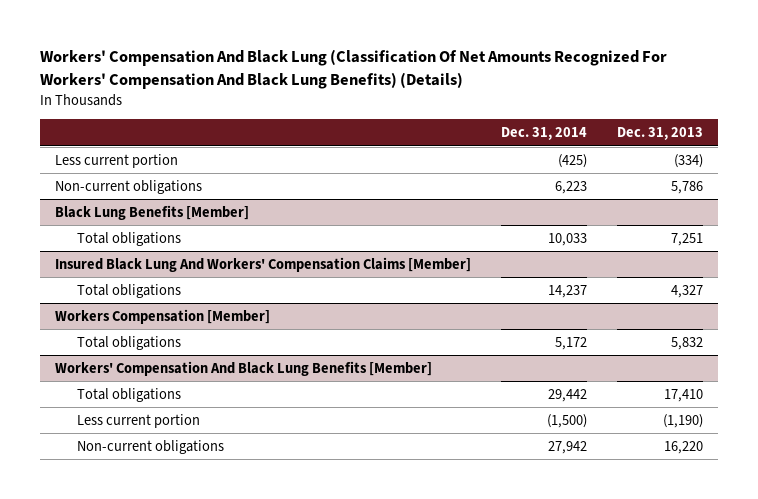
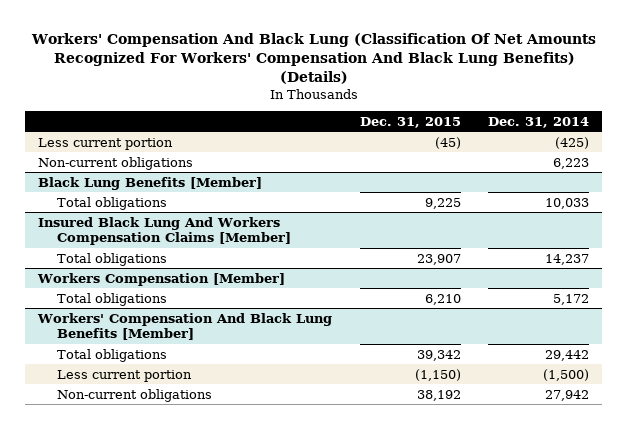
- | Dec. 31, 2014 | Dec. 31, 2013
+ | Dec. 31, 2015 | Dec. 31, 2014
- Insured Black Lung And Workers' Compensation Claims [Member]
+ Insured Black Lung And Workers Compensation Claims [Member]

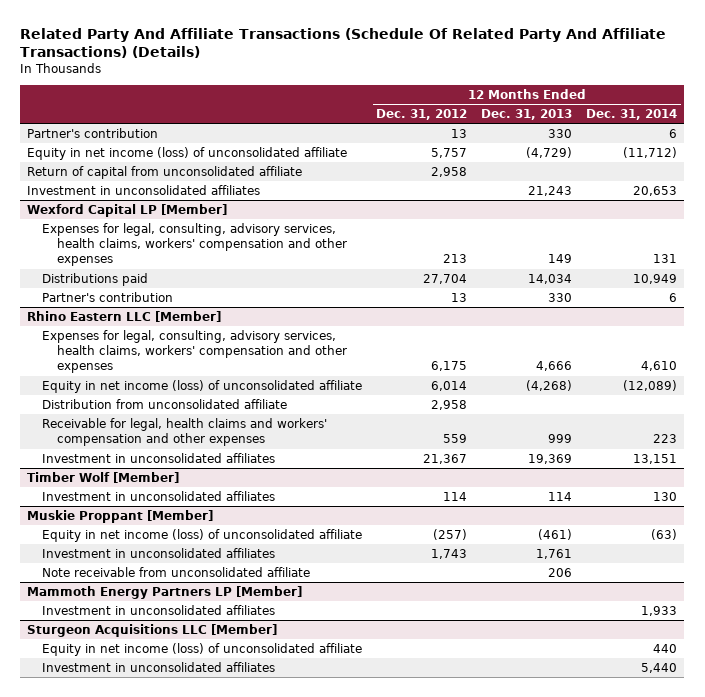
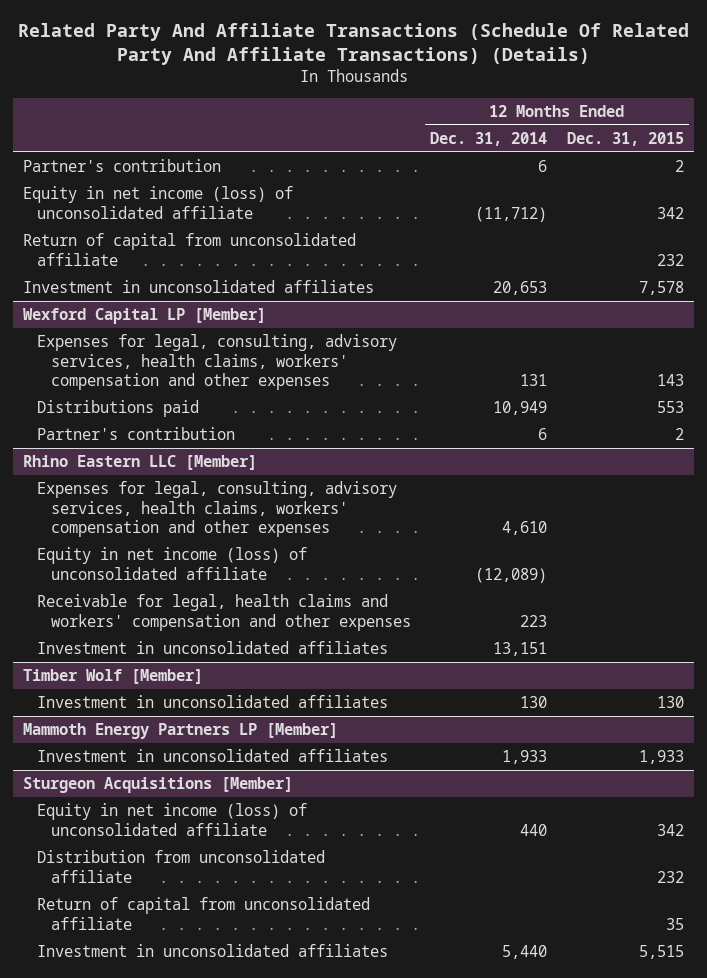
- | 12 Months Ended Dec. 31, 2012 | 12 Months Ended Dec. 31, 2013 | 12 Months Ended Dec. 31, 2014
+ | 12 Months Ended Dec. 31, 2014 | 12 Months Ended Dec. 31, 2015
@ Rhino Eastern LLC [Member]
- Distribution from unconsolidated affiliate | 2,958 | |
- Muskie Proppant [Member]
- Equity in net income (loss) of unconsolidated affiliate | (257) | (461) | (63)
- Investment in unconsolidated affiliates | 1,743 | 1,761 |
- Note receivable from unconsolidated affiliate | | 206 |
- Sturgeon Acquisitions LLC [Member]
+ Sturgeon Acquisitions [Member]
+ Distribution from unconsolidated affiliate | | 232
+ Return of capital from unconsolidated affiliate | | 35

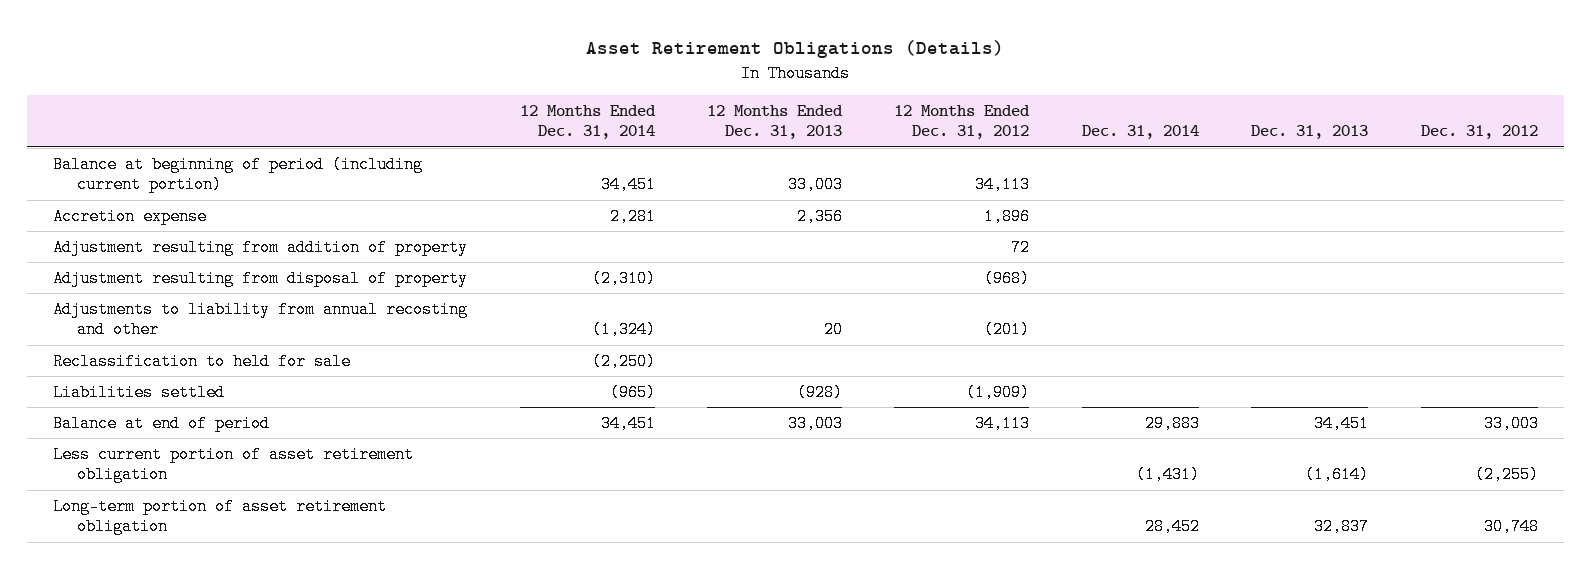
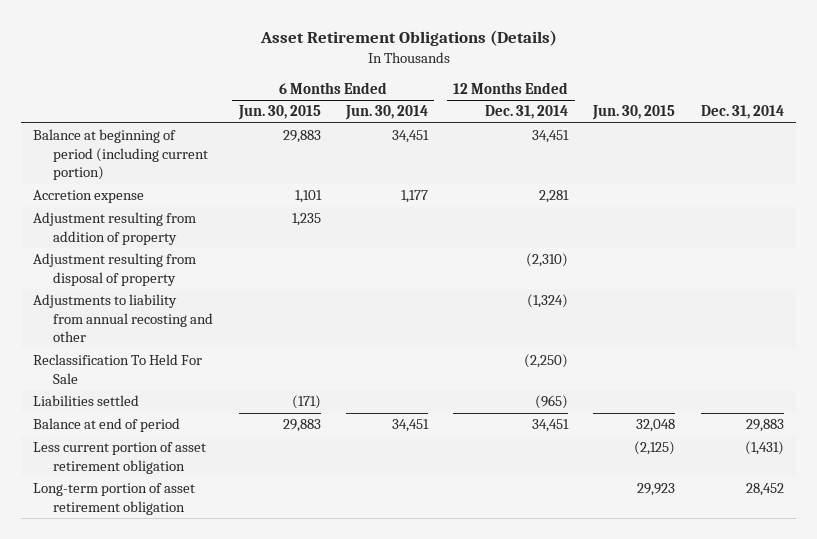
- | 12 Months Ended Dec. 31, 2014 | 12 Months Ended Dec. 31, 2013 | 12 Months Ended Dec. 31, 2012 | Dec. 31, 2014 | Dec. 31, 2013 | Dec. 31, 2012
+ | 6 Months Ended Jun. 30, 2015 | 6 Months Ended Jun. 30, 2014 | 12 Months Ended Dec. 31, 2014 | Jun. 30, 2015 | Dec. 31, 2014
- Reclassification to held for sale | (2,250) | | | | |
+ Reclassification To Held For Sale | | | (2,250) | |

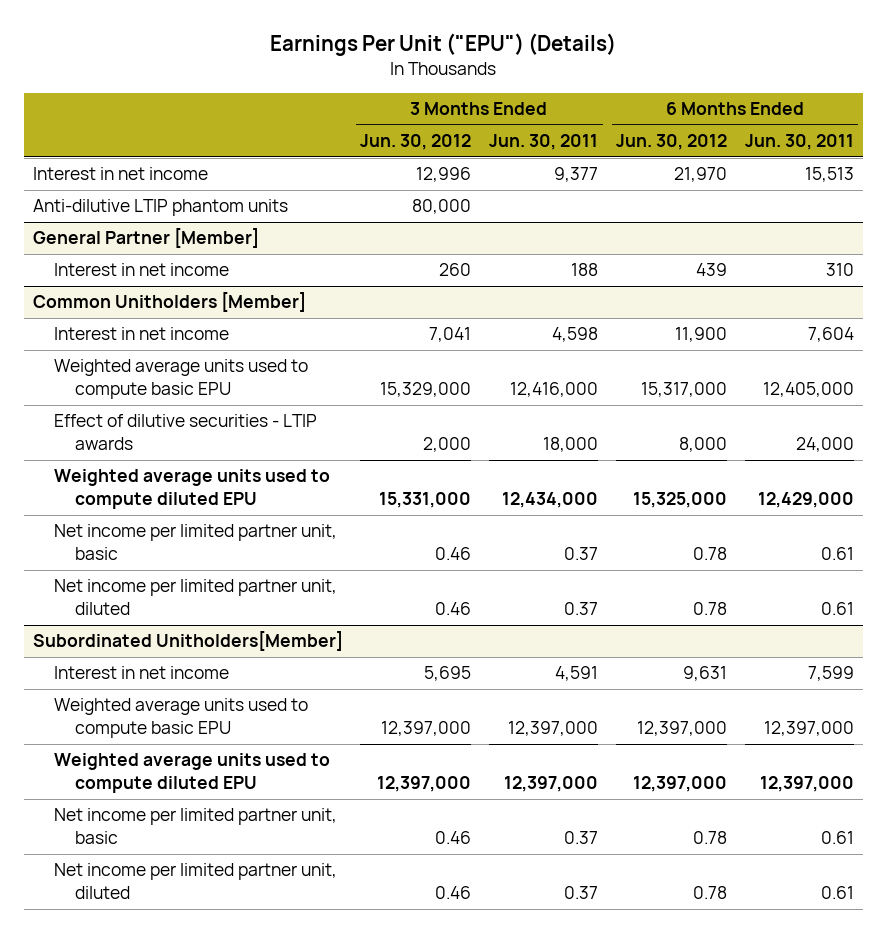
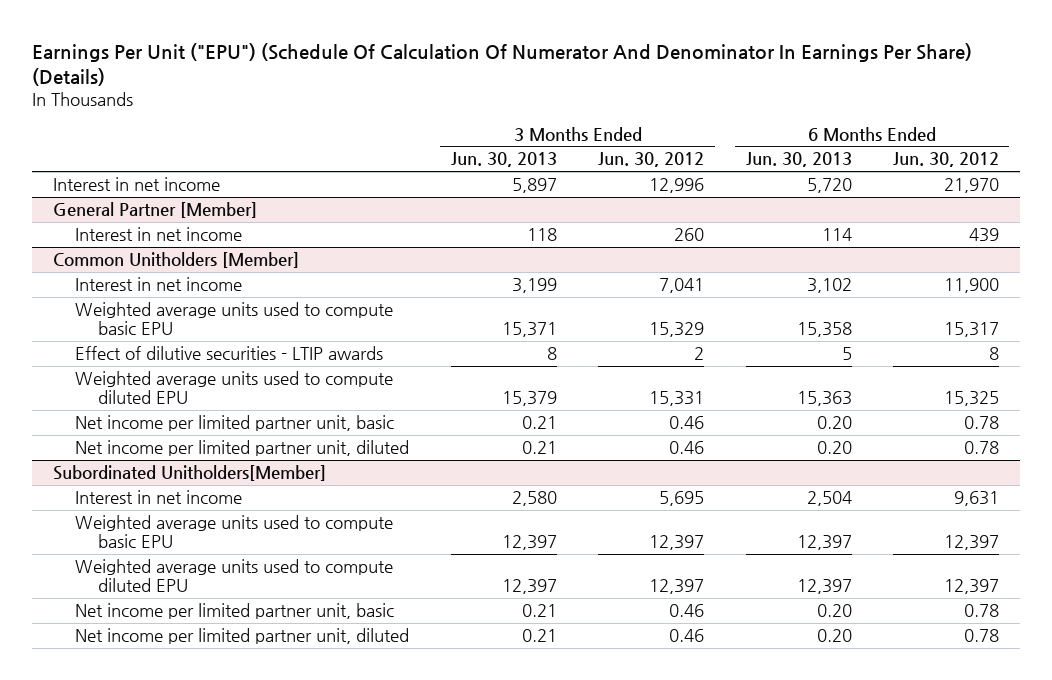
- Earnings Per Unit ("EPU") (Details)
+ Earnings Per Unit ("EPU") (Schedule Of Calculation Of Numerator And Denominator In Earnings Per Share) (Details)
- | 3 Months Ended Jun. 30, 2012 | 3 Months Ended Jun. 30, 2011 | 6 Months Ended Jun. 30, 2012 | 6 Months Ended Jun. 30, 2011
+ | 3 Months Ended Jun. 30, 2013 | 3 Months Ended Jun. 30, 2012 | 6 Months Ended Jun. 30, 2013 | 6 Months Ended Jun. 30, 2012
- Anti-dilutive LTIP phantom units | 80,000 | | |
@ Common Unitholders [Member]
- Weighted average units used to compute basic EPU | 15,329,000 | 12,416,000 | 15,317,000 | 12,405,000
- Effect of dilutive securities - LTIP awards | 2,000 | 18,000 | 8,000 | 24,000
- Weighted average units used to compute diluted EPU | 15,331,000 | 12,434,000 | 15,325,000 | 12,429,000
+ Weighted average units used to compute basic EPU | 15,371 | 15,329 | 15,358 | 15,317
+ Effect of dilutive securities - LTIP awards | 8 | 2 | 5 | 8
+ Weighted average units used to compute diluted EPU | 15,379 | 15,331 | 15,363 | 15,325
@ Subordinated Unitholders[Member]
- Weighted average units used to compute basic EPU | 12,397,000 | 12,397,000 | 12,397,000 | 12,397,000
- Weighted average units used to compute diluted EPU | 12,397,000 | 12,397,000 | 12,397,000 | 12,397,000
+ Weighted average units used to compute basic EPU | 12,397 | 12,397 | 12,397 | 12,397
+ Weighted average units used to compute diluted EPU | 12,397 | 12,397 | 12,397 | 12,397

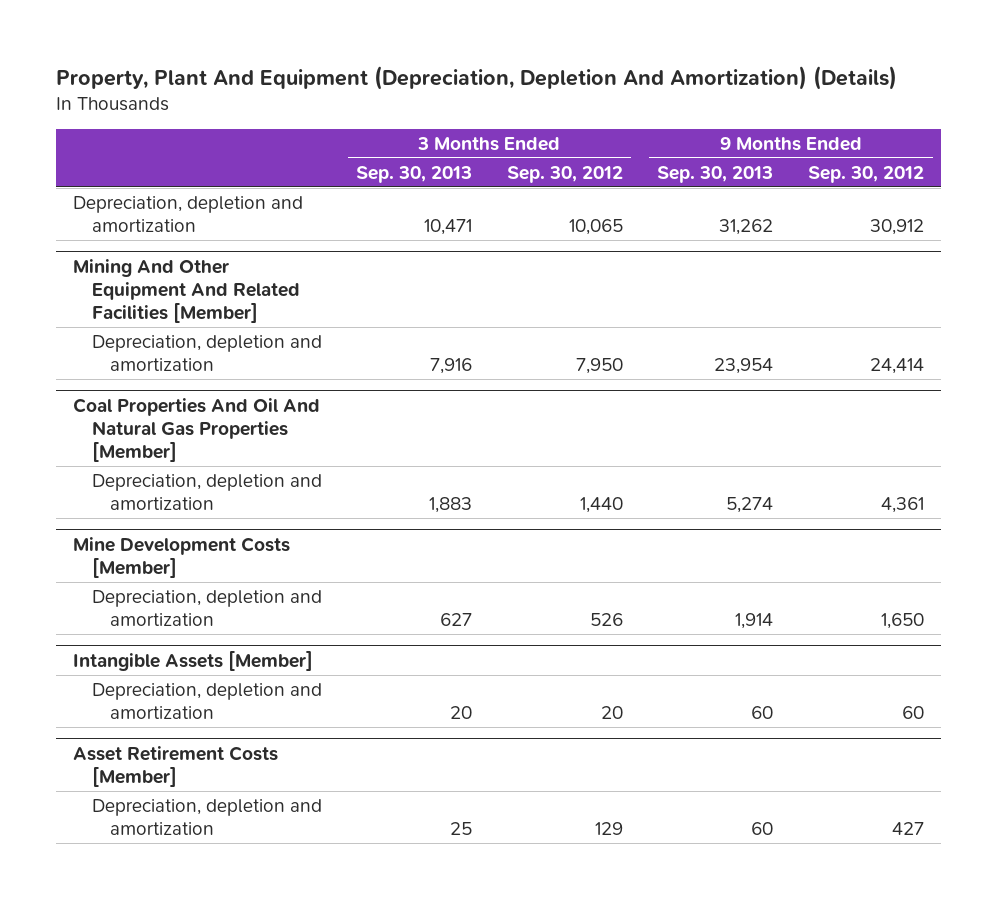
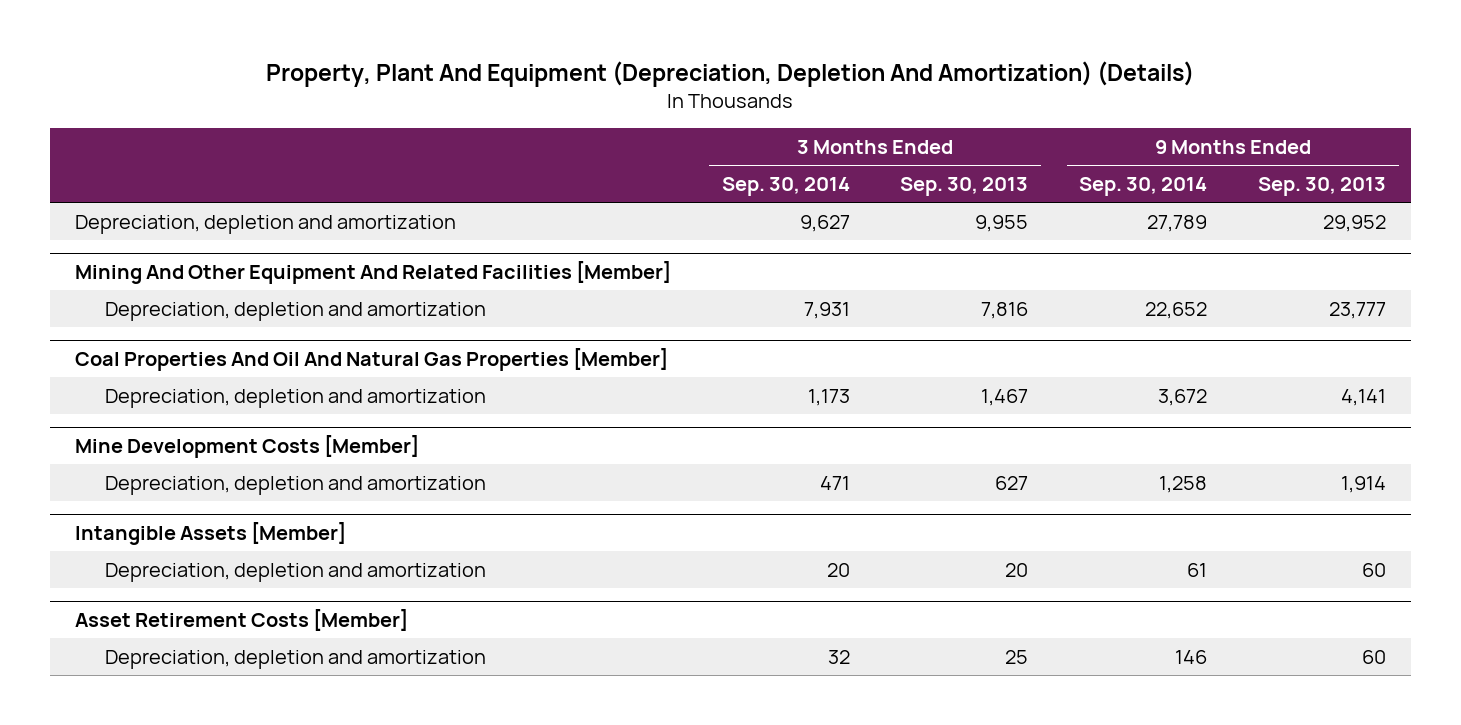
- | 3 Months Ended Sep. 30, 2013 | 3 Months Ended Sep. 30, 2012 | 9 Months Ended Sep. 30, 2013 | 9 Months Ended Sep. 30, 2012
+ | 3 Months Ended Sep. 30, 2014 | 3 Months Ended Sep. 30, 2013 | 9 Months Ended Sep. 30, 2014 | 9 Months Ended Sep. 30, 2013
- Depreciation, depletion and amortization | 10,471 | 10,065 | 31,262 | 30,912
+ Depreciation, depletion and amortization | 9,627 | 9,955 | 27,789 | 29,952
@ Mining And Other Equipment And Related Facilities [Member]
- Depreciation, depletion and amortization | 7,916 | 7,950 | 23,954 | 24,414
+ Depreciation, depletion and amortization | 7,931 | 7,816 | 22,652 | 23,777
@ Coal Properties And Oil And Natural Gas Properties [Member]
- Depreciation, depletion and amortization | 1,883 | 1,440 | 5,274 | 4,361
+ Depreciation, depletion and amortization | 1,173 | 1,467 | 3,672 | 4,141

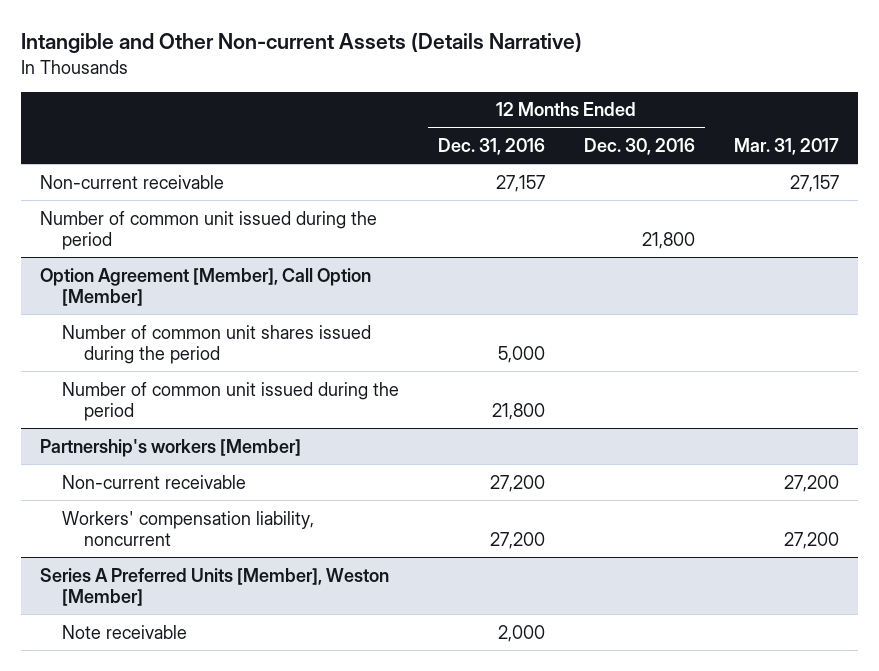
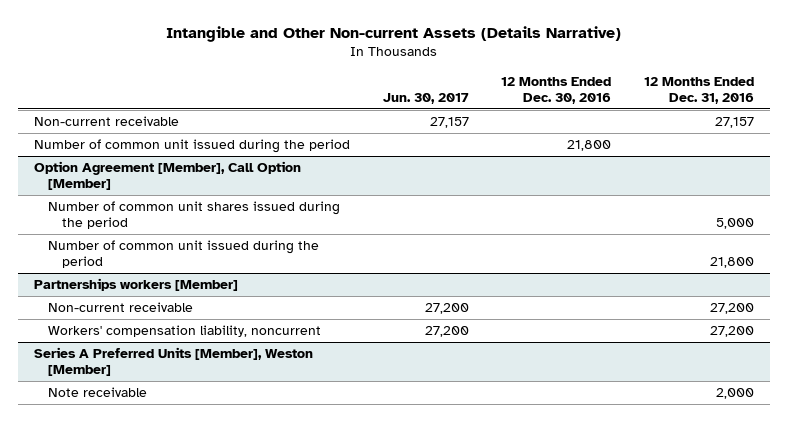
- | 12 Months Ended Dec. 31, 2016 | 12 Months Ended Dec. 30, 2016 | Mar. 31, 2017
+ | Jun. 30, 2017 | 12 Months Ended Dec. 30, 2016 | 12 Months Ended Dec. 31, 2016
- Partnership's workers [Member]
+ Partnerships workers [Member]

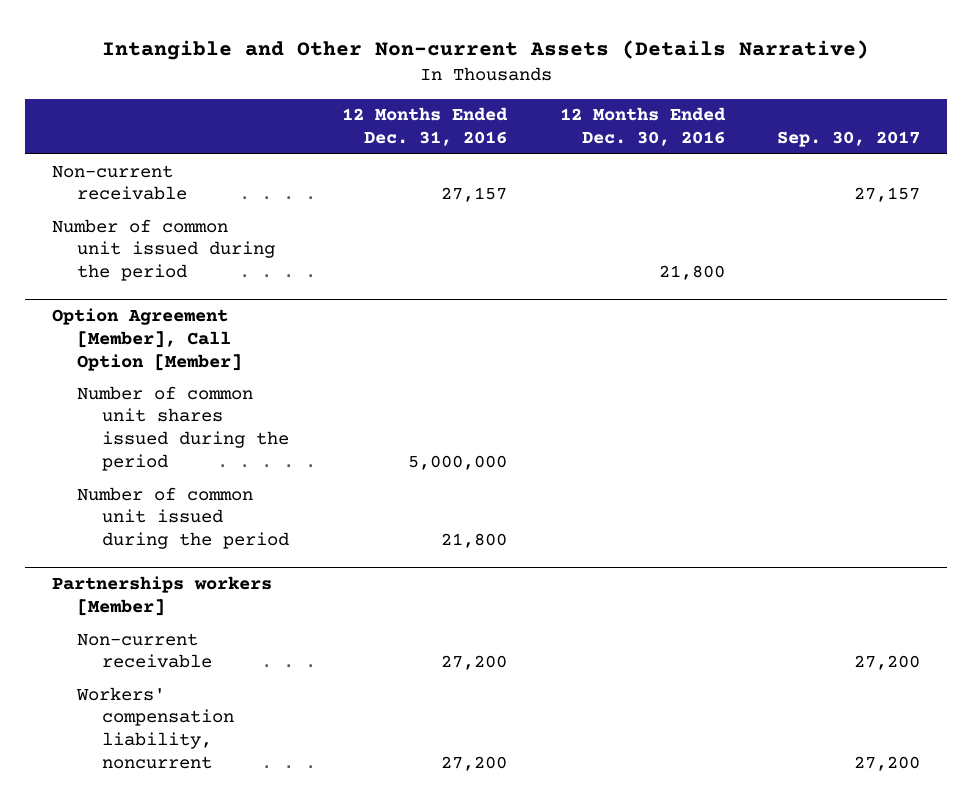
- | Jun. 30, 2017 | 12 Months Ended Dec. 30, 2016 | 12 Months Ended Dec. 31, 2016
+ | 12 Months Ended Dec. 31, 2016 | 12 Months Ended Dec. 30, 2016 | Sep. 30, 2017
@ Option Agreement [Member], Call Option [Member]
- Number of common unit shares issued during the period | | | 5,000
+ Number of common unit shares issued during the period | 5,000,000 | |
- Series A Preferred Units [Member], Weston [Member]
- Note receivable | | | 2,000

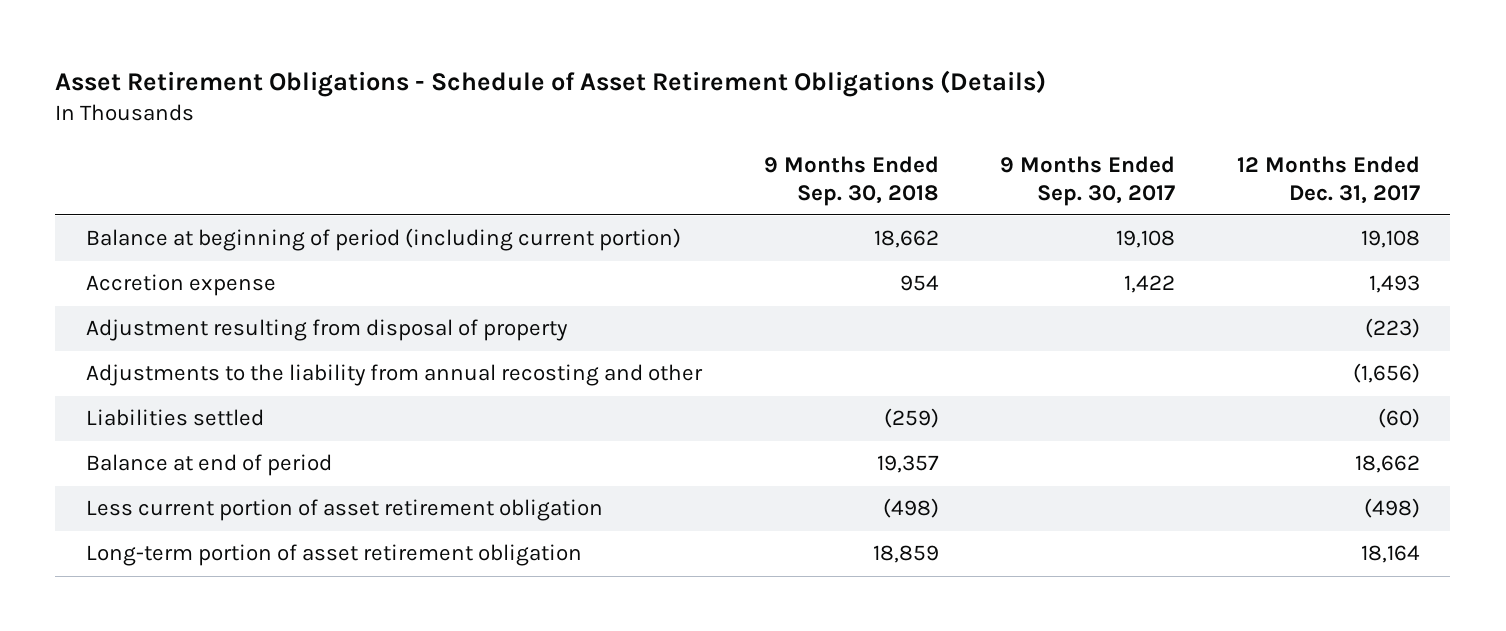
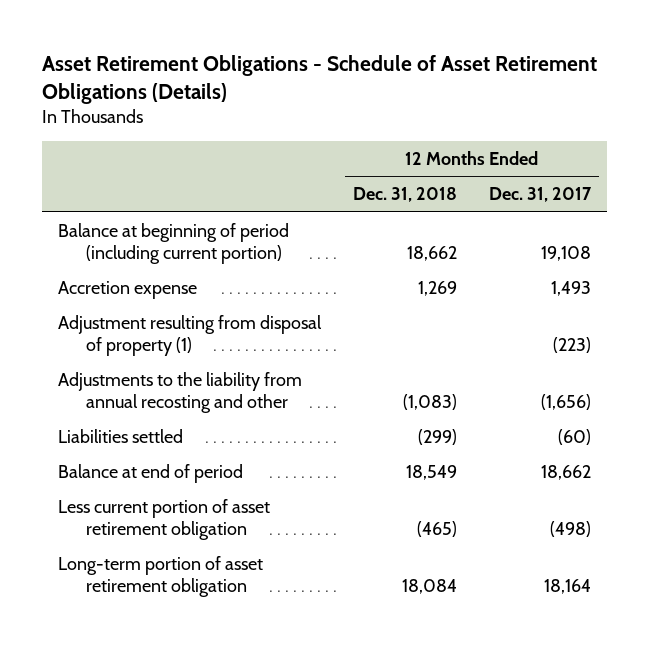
- | 9 Months Ended Sep. 30, 2018 | 9 Months Ended Sep. 30, 2017 | 12 Months Ended Dec. 31, 2017
+ | 12 Months Ended Dec. 31, 2018 | 12 Months Ended Dec. 31, 2017
- Adjustment resulting from disposal of property | | | (223)
+ Adjustment resulting from disposal of property (1) | | (223)

